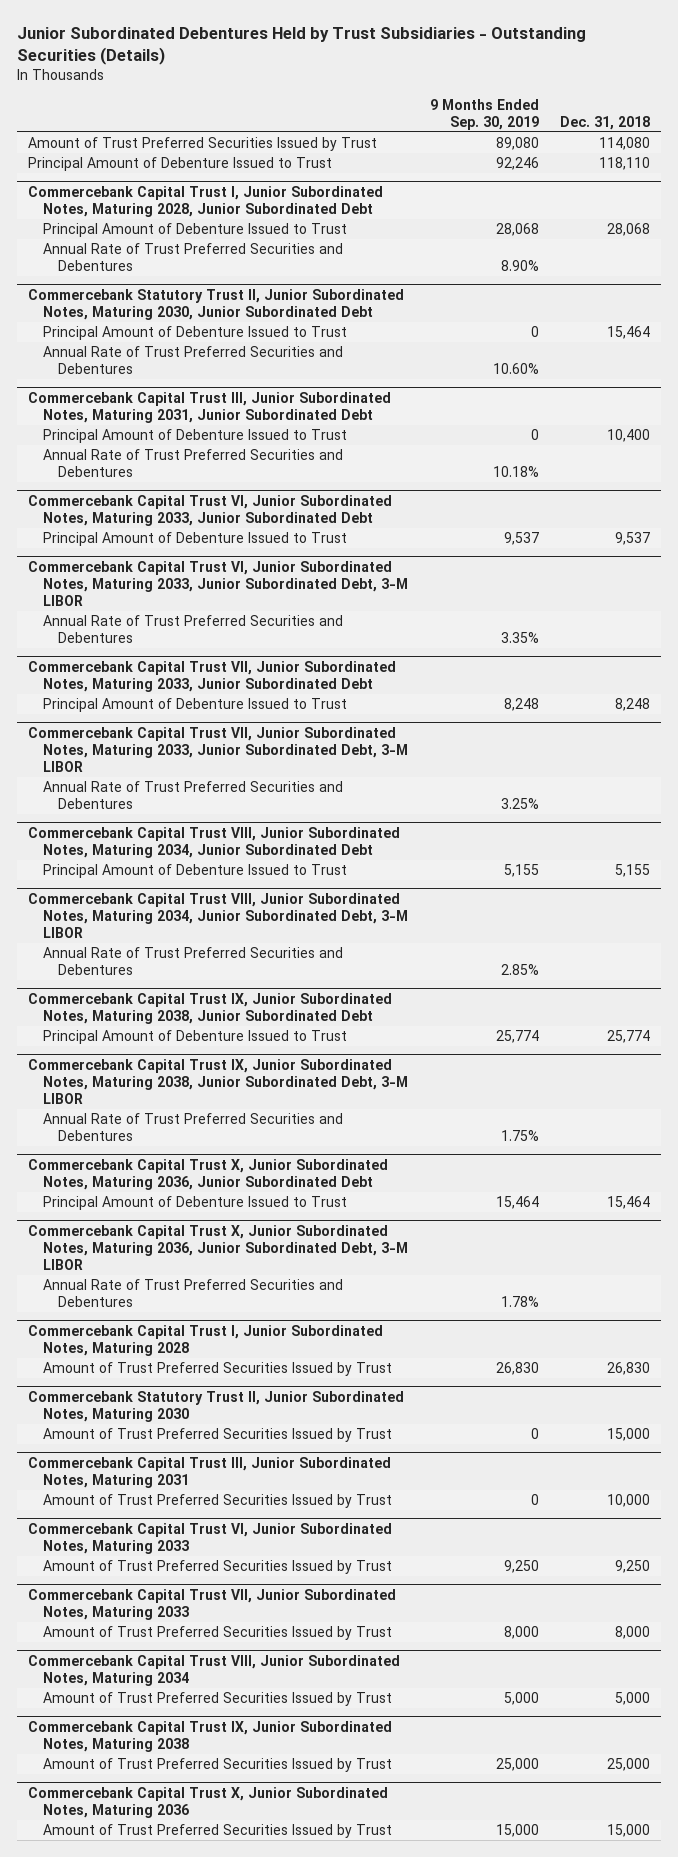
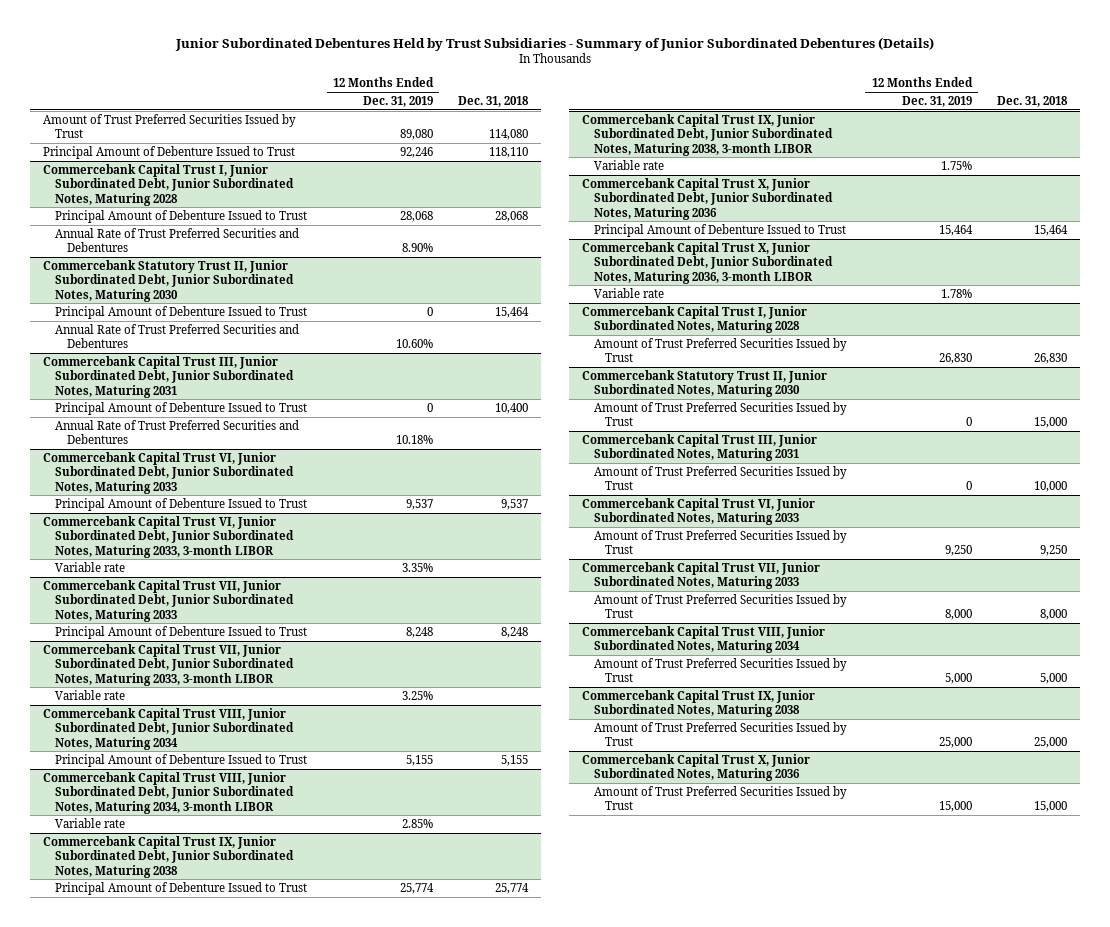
- Junior Subordinated Debentures Held by Trust Subsidiaries - Outstanding Securities (Details)
+ Junior Subordinated Debentures Held by Trust Subsidiaries - Summary of Junior Subordinated Debentures (Details)
- | 9 Months Ended Sep. 30, 2019 | Dec. 31, 2018
+ | 12 Months Ended Dec. 31, 2019 | Dec. 31, 2018
- Commercebank Capital Trust I, Junior Subordinated Notes, Maturing 2028, Junior Subordinated Debt
+ Commercebank Capital Trust I, Junior Subordinated Debt, Junior Subordinated Notes, Maturing 2028
- Commercebank Statutory Trust II, Junior Subordinated Notes, Maturing 2030, Junior Subordinated Debt
+ Commercebank Statutory Trust II, Junior Subordinated Debt, Junior Subordinated Notes, Maturing 2030
- Commercebank Capital Trust III, Junior Subordinated Notes, Maturing 2031, Junior Subordinated Debt
+ Commercebank Capital Trust III, Junior Subordinated Debt, Junior Subordinated Notes, Maturing 2031
- Commercebank Capital Trust VI, Junior Subordinated Notes, Maturing 2033, Junior Subordinated Debt
+ Commercebank Capital Trust VI, Junior Subordinated Debt, Junior Subordinated Notes, Maturing 2033
- Commercebank Capital Trust VI, Junior Subordinated Notes, Maturing 2033, Junior Subordinated Debt, 3-M LIBOR
- Annual Rate of Trust Preferred Securities and Debentures | 3.35% |
- Commercebank Capital Trust VII, Junior Subordinated Notes, Maturing 2033, Junior Subordinated Debt
+ Commercebank Capital Trust VI, Junior Subordinated Debt, Junior Subordinated Notes, Maturing 2033, 3-month LIBOR
+ Variable rate | 3.35% |
+ Commercebank Capital Trust VII, Junior Subordinated Debt, Junior Subordinated Notes, Maturing 2033
- Commercebank Capital Trust VII, Junior Subordinated Notes, Maturing 2033, Junior Subordinated Debt, 3-M LIBOR
- Annual Rate of Trust Preferred Securities and Debentures | 3.25% |
- Commercebank Capital Trust VIII, Junior Subordinated Notes, Maturing 2034, Junior Subordinated Debt
+ Commercebank Capital Trust VII, Junior Subordinated Debt, Junior Subordinated Notes, Maturing 2033, 3-month LIBOR
+ Variable rate | 3.25% |
+ Commercebank Capital Trust VIII, Junior Subordinated Debt, Junior Subordinated Notes, Maturing 2034
- Commercebank Capital Trust VIII, Junior Subordinated Notes, Maturing 2034, Junior Subordinated Debt, 3-M LIBOR
- Annual Rate of Trust Preferred Securities and Debentures | 2.85% |
- Commercebank Capital Trust IX, Junior Subordinated Notes, Maturing 2038, Junior Subordinated Debt
+ Commercebank Capital Trust VIII, Junior Subordinated Debt, Junior Subordinated Notes, Maturing 2034, 3-month LIBOR
+ Variable rate | 2.85% |
+ Commercebank Capital Trust IX, Junior Subordinated Debt, Junior Subordinated Notes, Maturing 2038
- Commercebank Capital Trust IX, Junior Subordinated Notes, Maturing 2038, Junior Subordinated Debt, 3-M LIBOR
- Annual Rate of Trust Preferred Securities and Debentures | 1.75% |
- Commercebank Capital Trust X, Junior Subordinated Notes, Maturing 2036, Junior Subordinated Debt
+ Commercebank Capital Trust IX, Junior Subordinated Debt, Junior Subordinated Notes, Maturing 2038, 3-month LIBOR
+ Variable rate | 1.75% |
+ Commercebank Capital Trust X, Junior Subordinated Debt, Junior Subordinated Notes, Maturing 2036
- Commercebank Capital Trust X, Junior Subordinated Notes, Maturing 2036, Junior Subordinated Debt, 3-M LIBOR
- Annual Rate of Trust Preferred Securities and Debentures | 1.78% |
+ Commercebank Capital Trust X, Junior Subordinated Debt, Junior Subordinated Notes, Maturing 2036, 3-month LIBOR
+ Variable rate | 1.78% |

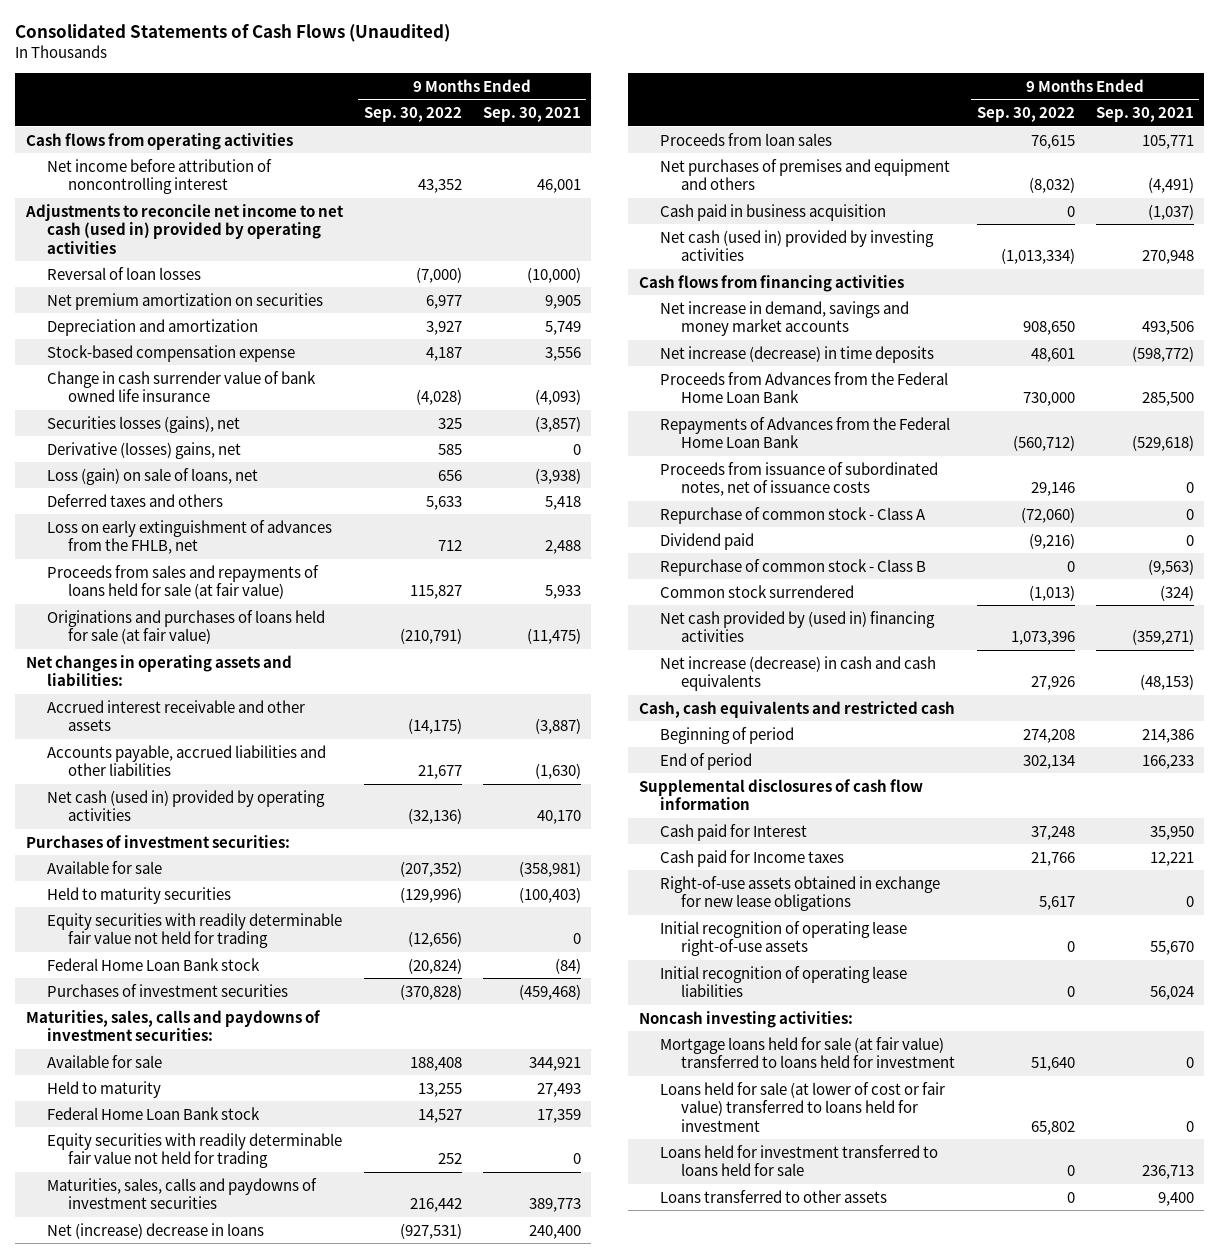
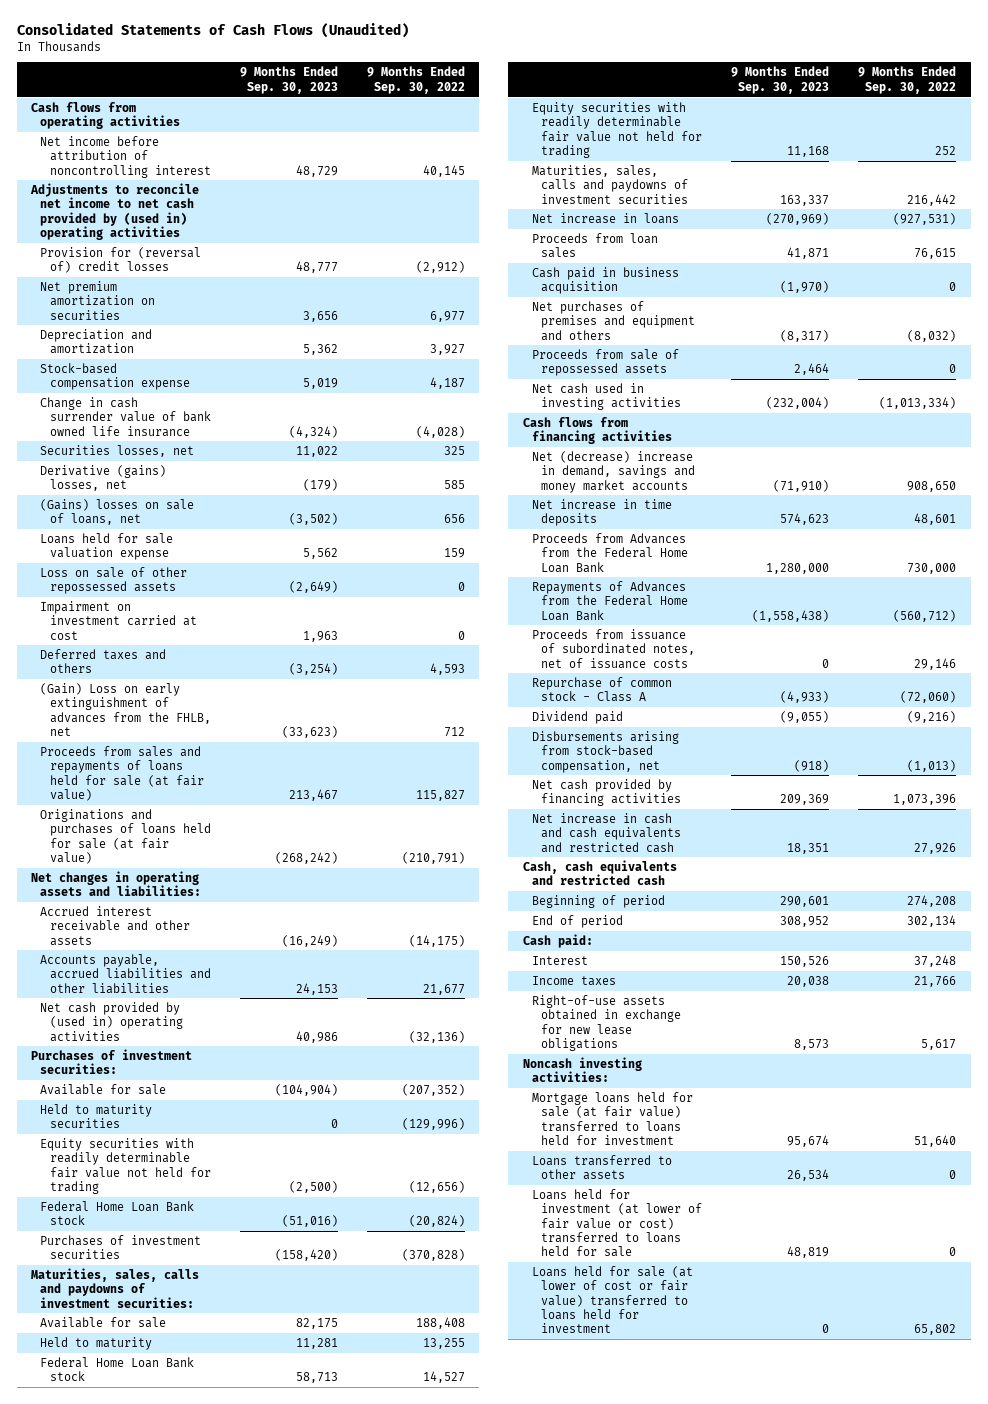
- | 9 Months Ended Sep. 30, 2022 | 9 Months Ended Sep. 30, 2021
+ | 9 Months Ended Sep. 30, 2023 | 9 Months Ended Sep. 30, 2022
- Net income before attribution of noncontrolling interest | 43,352 | 46,001
- Adjustments to reconcile net income to net cash (used in) provided by operating activities
- Reversal of loan losses | (7,000) | (10,000)
+ Net income before attribution of noncontrolling interest | 48,729 | 40,145
+ Adjustments to reconcile net income to net cash provided by (used in) operating activities
+ Provision for (reversal of) credit losses | 48,777 | (2,912)
- Securities losses (gains), net | 325 | (3,857)
- Derivative (losses) gains, net | 585 | 0
- Loss (gain) on sale of loans, net | 656 | (3,938)
- Deferred taxes and others | 5,633 | 5,418
- Loss on early extinguishment of advances from the FHLB, net | 712 | 2,488
+ Securities losses, net | 11,022 | 325
+ Derivative (gains) losses, net | (179) | 585
+ (Gains) losses on sale of loans, net | (3,502) | 656
+ Loans held for sale valuation expense | 5,562 | 159
+ Loss on sale of other repossessed assets | (2,649) | 0
+ Impairment on investment carried at cost | 1,963 | 0
+ Deferred taxes and others | (3,254) | 4,593
+ (Gain) Loss on early extinguishment of advances from the FHLB, net | (33,623) | 712
- Net cash (used in) provided by operating activities | (32,136) | 40,170
+ Net cash provided by (used in) operating activities | 40,986 | (32,136)
- Net (increase) decrease in loans | (927,531) | 240,400
+ Net increase in loans | (270,969) | (927,531)
- Net cash (used in) provided by investing activities | (1,013,334) | 270,948
moved down: Net purchases of premises and equipment and others | (8,317) | (8,032)
+ Proceeds from sale of repossessed assets | 2,464 | 0
+ Net cash used in investing activities | (232,004) | (1,013,334)
- Net increase in demand, savings and money market accounts | 908,650 | 493,506
- Net increase (decrease) in time deposits | 48,601 | (598,772)
+ Net (decrease) increase in demand, savings and money market accounts | (71,910) | 908,650
+ Net increase in time deposits | 574,623 | 48,601
- Repurchase of common stock - Class B | 0 | (9,563)
- Common stock surrendered | (1,013) | (324)
- Net cash provided by (used in) financing activities | 1,073,396 | (359,271)
- Net increase (decrease) in cash and cash equivalents | 27,926 | (48,153)
+ Disbursements arising from stock-based compensation, net | (918) | (1,013)
+ Net cash provided by financing activities | 209,369 | 1,073,396
+ Net increase in cash and cash equivalents and restricted cash | 18,351 | 27,926
- Supplemental disclosures of cash flow information
- Cash paid for Interest | 37,248 | 35,950
- Cash paid for Income taxes | 21,766 | 12,221
+ Cash paid:
+ Interest | 150,526 | 37,248
+ Income taxes | 20,038 | 21,766
- Initial recognition of operating lease right-of-use assets | 0 | 55,670
- Initial recognition of operating lease liabilities | 0 | 56,024
- Loans held for investment transferred to loans held for sale | 0 | 236,713
+ Loans held for investment (at lower of fair value or cost) transferred to loans held for sale | 48,819 | 0
moved down: Loans held for sale (at lower of cost or fair value) transferred to loans held for investment | 0 | 65,802

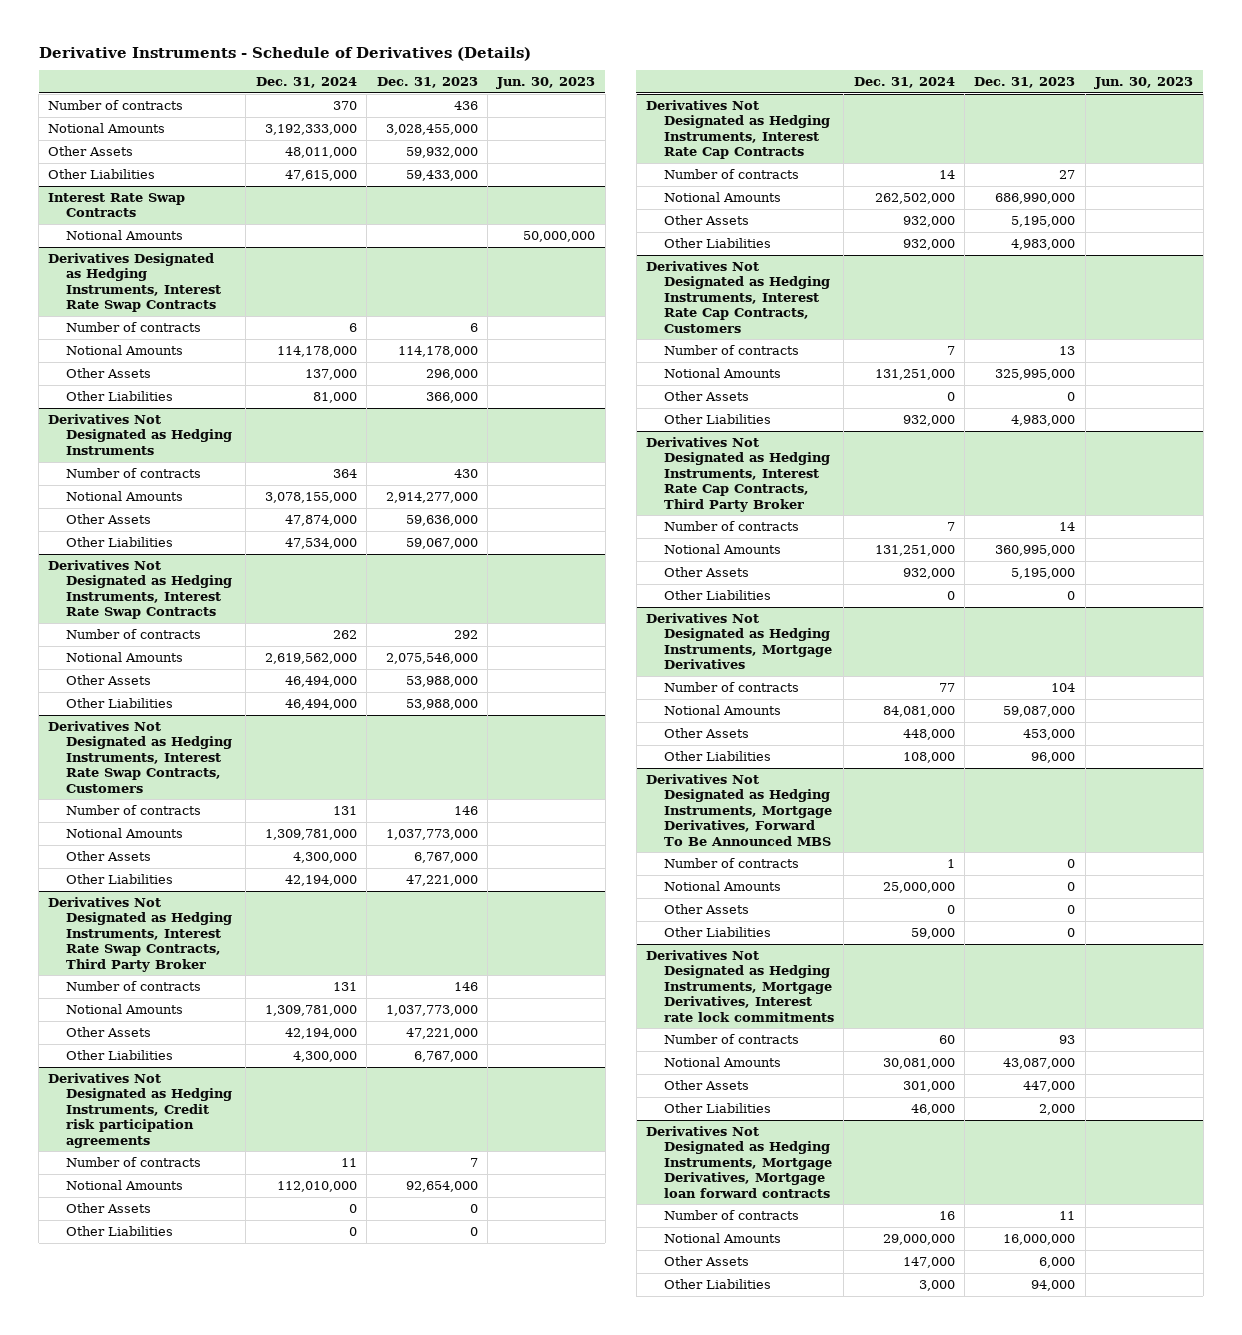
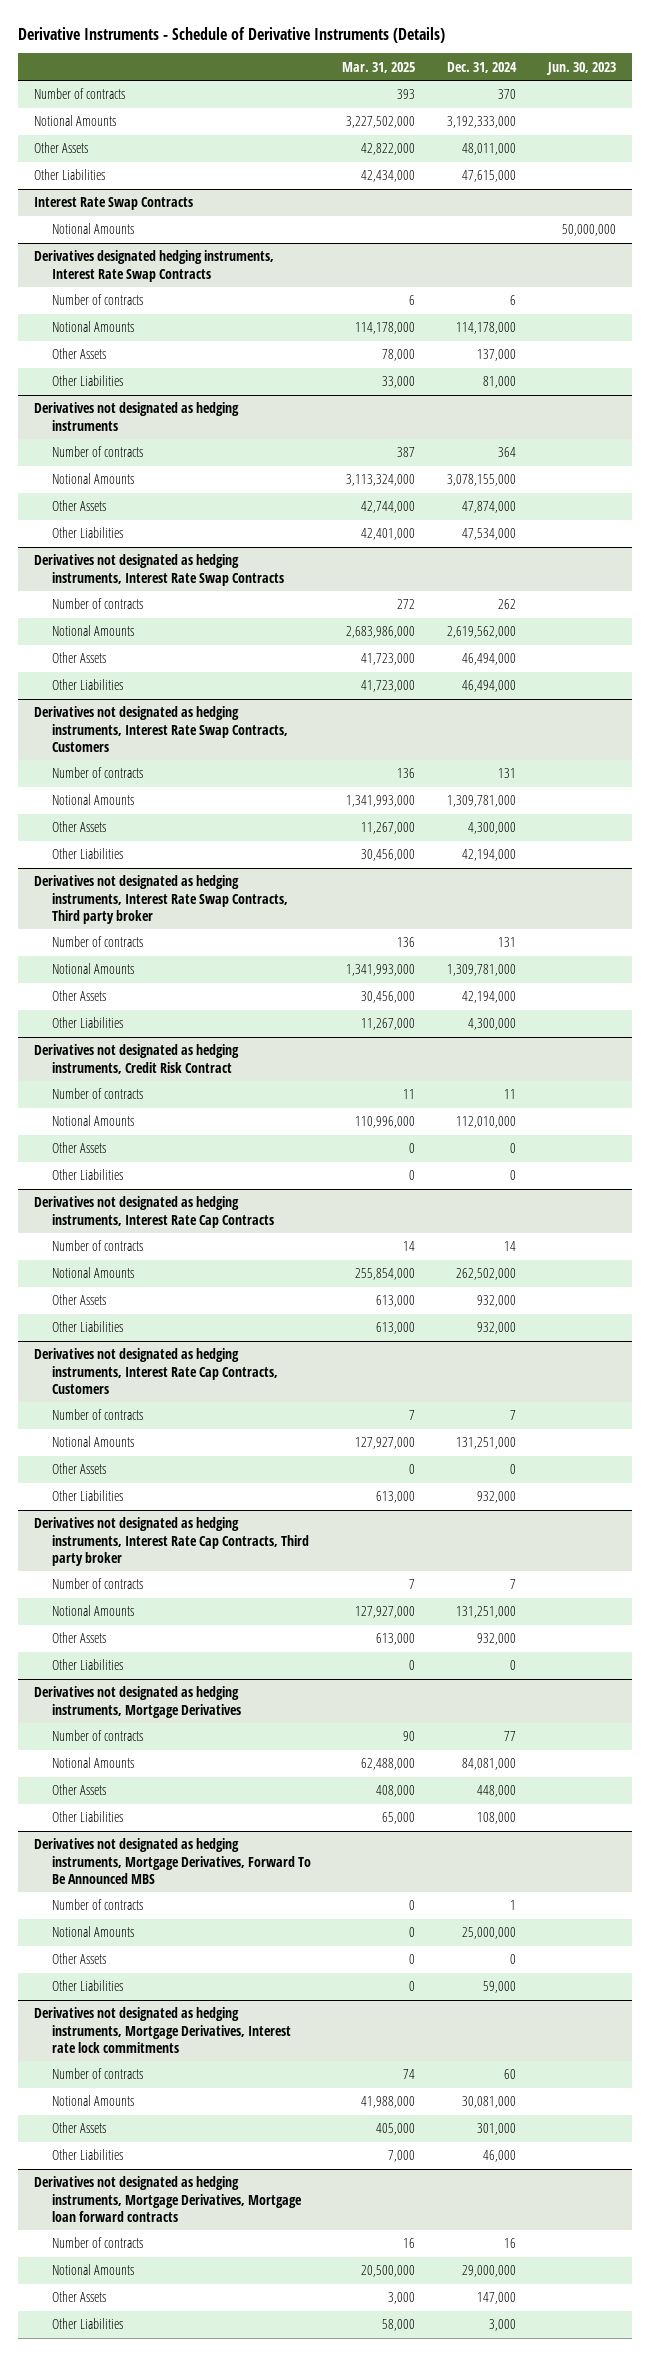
- Derivative Instruments - Schedule of Derivatives (Details)
+ Derivative Instruments - Schedule of Derivative Instruments (Details)
- | Dec. 31, 2024 | Dec. 31, 2023 | Jun. 30, 2023
+ | Mar. 31, 2025 | Dec. 31, 2024 | Jun. 30, 2023
- Derivatives Designated as Hedging Instruments, Interest Rate Swap Contracts
+ Derivatives designated hedging instruments, Interest Rate Swap Contracts
- Derivatives Not Designated as Hedging Instruments
+ Derivatives not designated as hedging instruments
- Derivatives Not Designated as Hedging Instruments, Interest Rate Swap Contracts
+ Derivatives not designated as hedging instruments, Interest Rate Swap Contracts
- Derivatives Not Designated as Hedging Instruments, Interest Rate Swap Contracts, Customers
+ Derivatives not designated as hedging instruments, Interest Rate Swap Contracts, Customers
- Derivatives Not Designated as Hedging Instruments, Interest Rate Swap Contracts, Third Party Broker
+ Derivatives not designated as hedging instruments, Interest Rate Swap Contracts, Third party broker
- Derivatives Not Designated as Hedging Instruments, Credit risk participation agreements
+ Derivatives not designated as hedging instruments, Credit Risk Contract
- Derivatives Not Designated as Hedging Instruments, Interest Rate Cap Contracts
+ Derivatives not designated as hedging instruments, Interest Rate Cap Contracts
- Derivatives Not Designated as Hedging Instruments, Interest Rate Cap Contracts, Customers
+ Derivatives not designated as hedging instruments, Interest Rate Cap Contracts, Customers
- Derivatives Not Designated as Hedging Instruments, Interest Rate Cap Contracts, Third Party Broker
+ Derivatives not designated as hedging instruments, Interest Rate Cap Contracts, Third party broker
- Derivatives Not Designated as Hedging Instruments, Mortgage Derivatives
+ Derivatives not designated as hedging instruments, Mortgage Derivatives
- Derivatives Not Designated as Hedging Instruments, Mortgage Derivatives, Forward To Be Announced MBS
+ Derivatives not designated as hedging instruments, Mortgage Derivatives, Forward To Be Announced MBS
- Derivatives Not Designated as Hedging Instruments, Mortgage Derivatives, Interest rate lock commitments
+ Derivatives not designated as hedging instruments, Mortgage Derivatives, Interest rate lock commitments
- Derivatives Not Designated as Hedging Instruments, Mortgage Derivatives, Mortgage loan forward contracts
+ Derivatives not designated as hedging instruments, Mortgage Derivatives, Mortgage loan forward contracts

